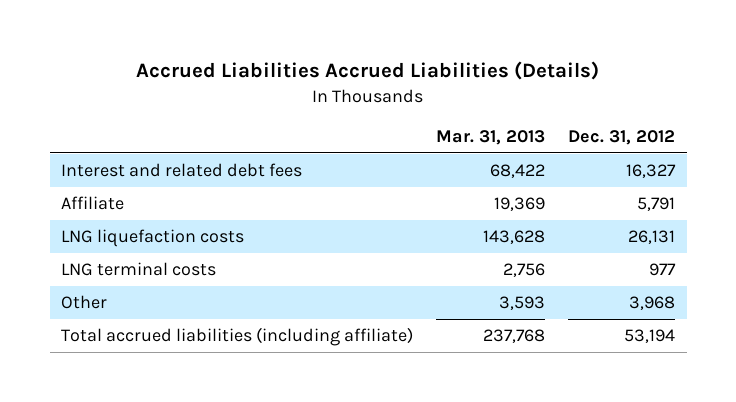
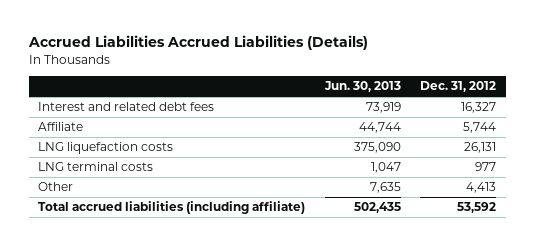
- | Mar. 31, 2013 | Dec. 31, 2012
+ | Jun. 30, 2013 | Dec. 31, 2012
- Affiliate | 19,369 | 5,791
+ Affiliate | 44,744 | 5,744
- Other | 3,593 | 3,968
- Total accrued liabilities (including affiliate) | 237,768 | 53,194
+ Other | 7,635 | 4,413
+ Total accrued liabilities (including affiliate) | 502,435 | 53,592

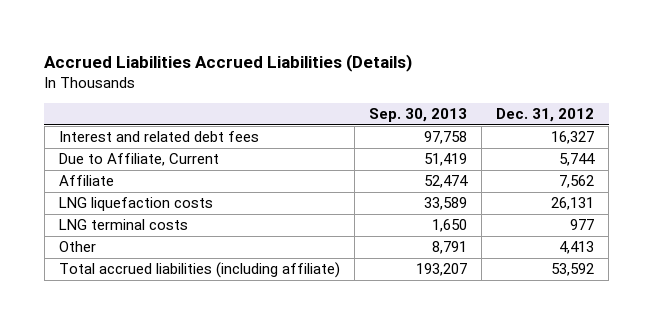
- | Jun. 30, 2013 | Dec. 31, 2012
+ | Sep. 30, 2013 | Dec. 31, 2012
- Affiliate | 44,744 | 5,744
+ Due to Affiliate, Current | 51,419 | 5,744
+ Affiliate | 52,474 | 7,562

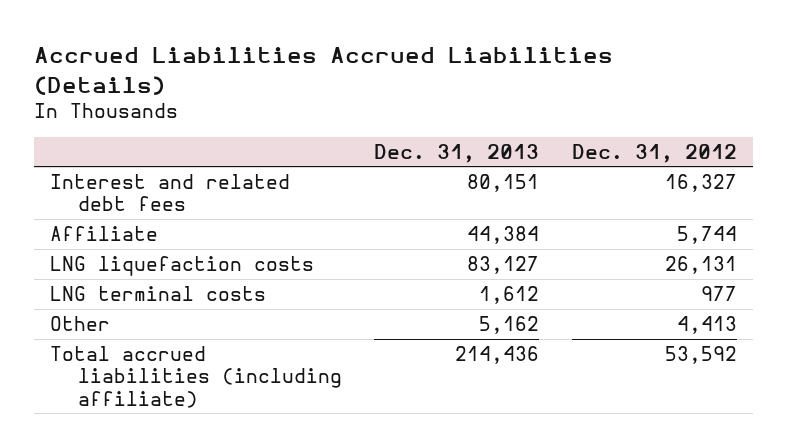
- | Sep. 30, 2013 | Dec. 31, 2012
+ | Dec. 31, 2013 | Dec. 31, 2012
- Due to Affiliate, Current | 51,419 | 5,744
- Affiliate | 52,474 | 7,562
+ Affiliate | 44,384 | 5,744

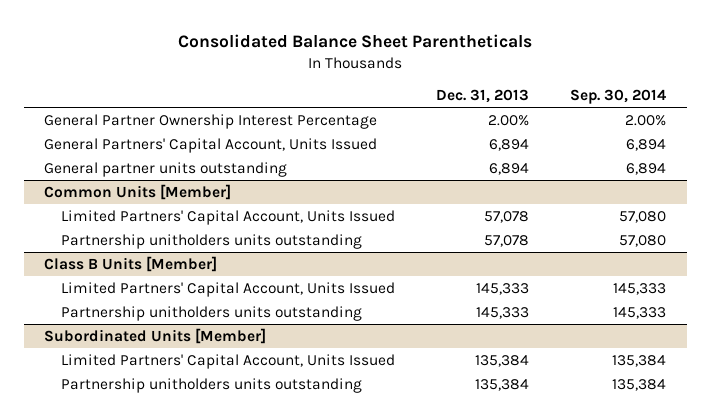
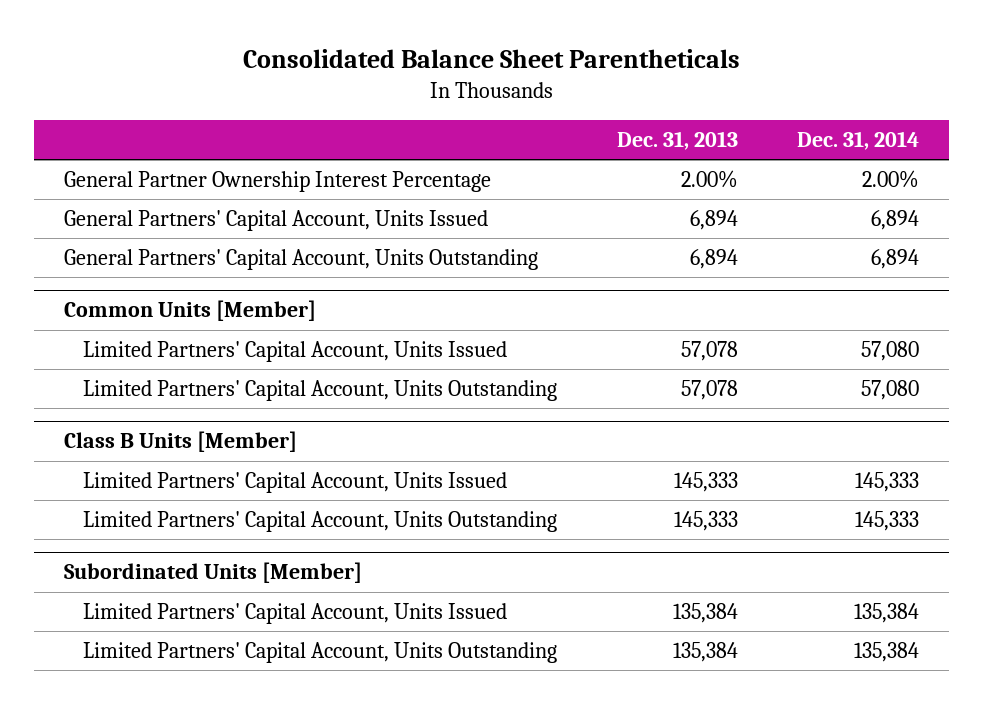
- | Dec. 31, 2013 | Sep. 30, 2014
+ | Dec. 31, 2013 | Dec. 31, 2014
- General partner units outstanding | 6,894 | 6,894
+ General Partners' Capital Account, Units Outstanding | 6,894 | 6,894
@ Common Units [Member]
- Partnership unitholders units outstanding | 57,078 | 57,080
+ Limited Partners' Capital Account, Units Outstanding | 57,078 | 57,080
@ Class B Units [Member]
- Partnership unitholders units outstanding | 145,333 | 145,333
+ Limited Partners' Capital Account, Units Outstanding | 145,333 | 145,333
@ Subordinated Units [Member]
- Partnership unitholders units outstanding | 135,384 | 135,384
+ Limited Partners' Capital Account, Units Outstanding | 135,384 | 135,384

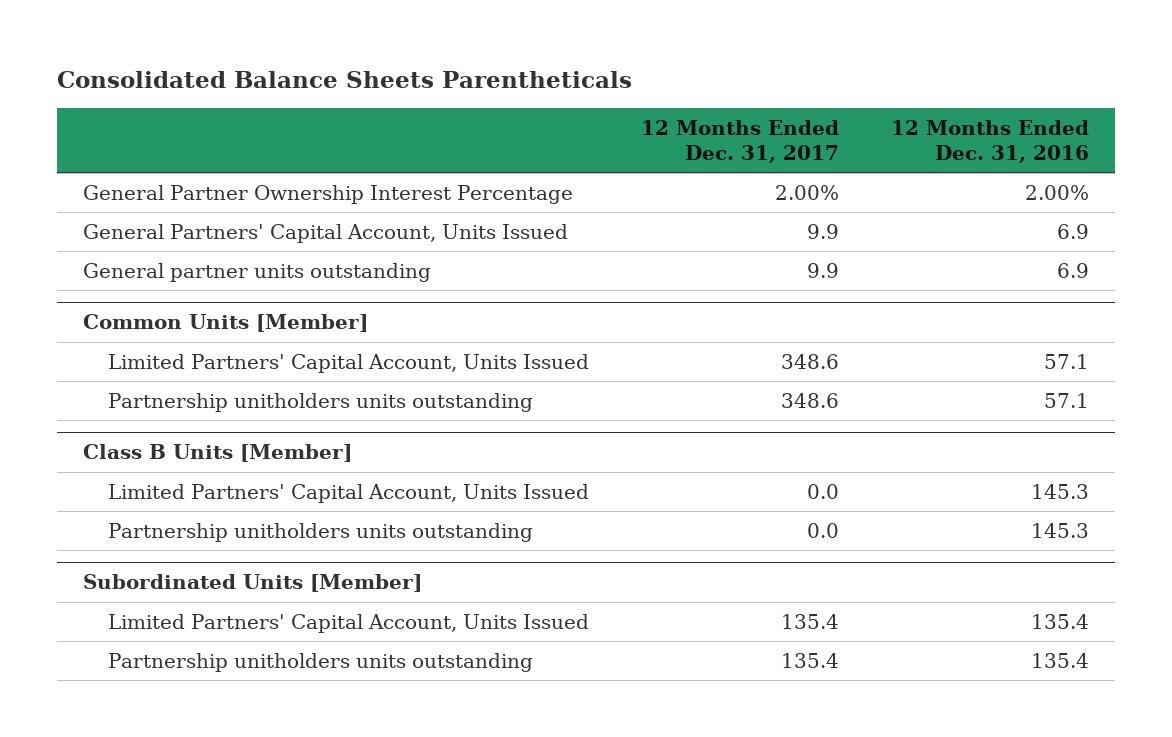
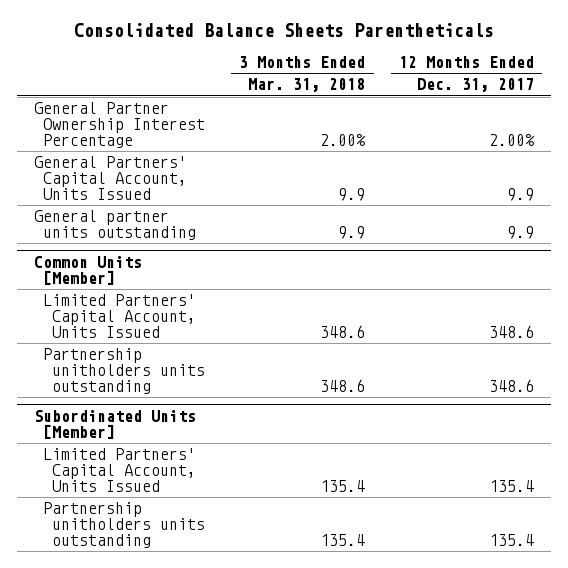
- | 12 Months Ended Dec. 31, 2017 | 12 Months Ended Dec. 31, 2016
+ | 3 Months Ended Mar. 31, 2018 | 12 Months Ended Dec. 31, 2017
- Class B Units [Member]
- Limited Partners' Capital Account, Units Issued | 0.0 | 145.3
- Partnership unitholders units outstanding | 0.0 | 145.3

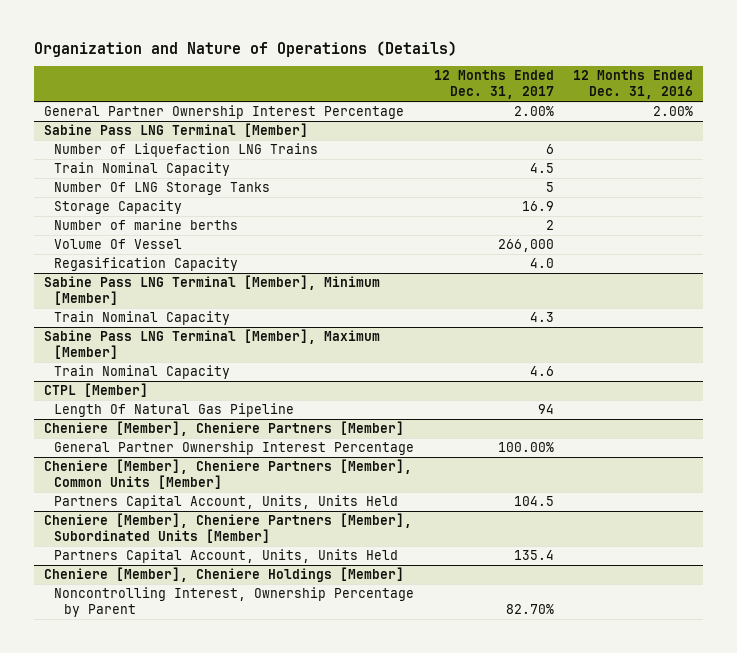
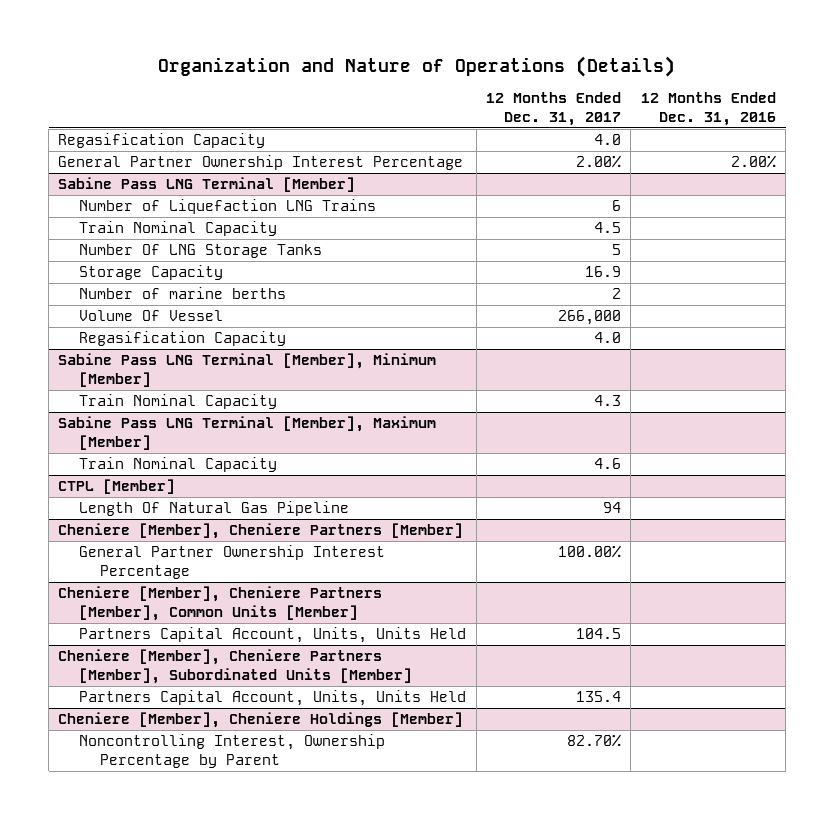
+ Regasification Capacity | 4.0 |

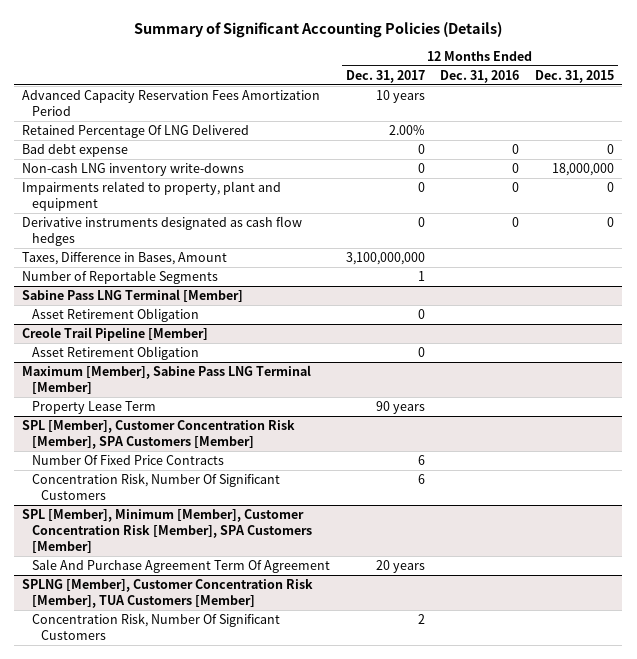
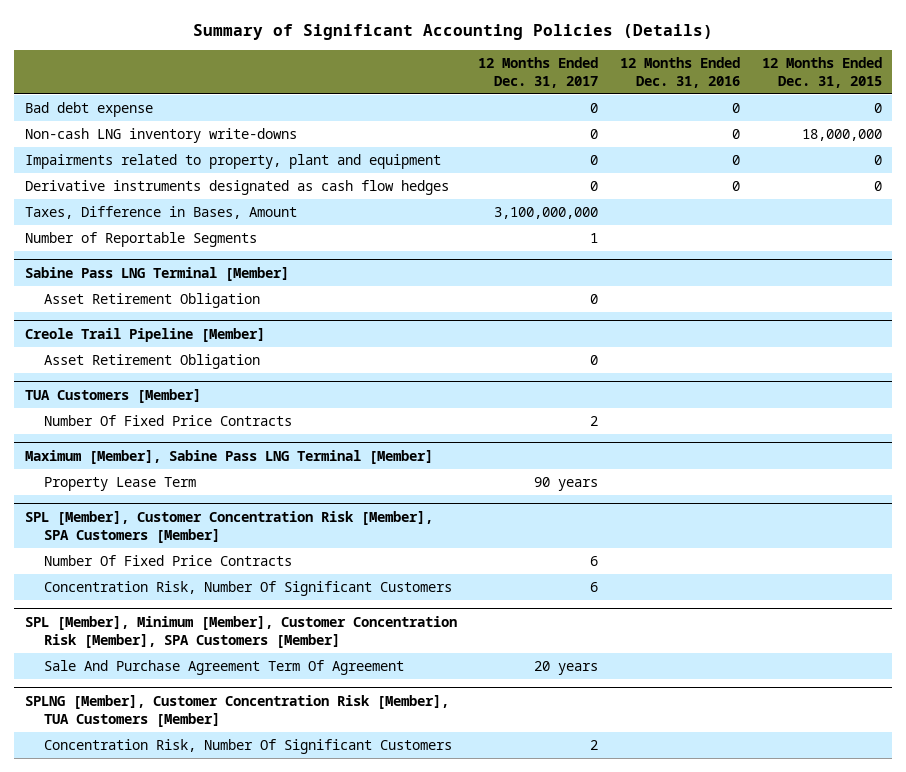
- Advanced Capacity Reservation Fees Amortization Period | 10 years | |
- Retained Percentage Of LNG Delivered | 2.00% | |
+ TUA Customers [Member]
+ Number Of Fixed Price Contracts | 2 | |

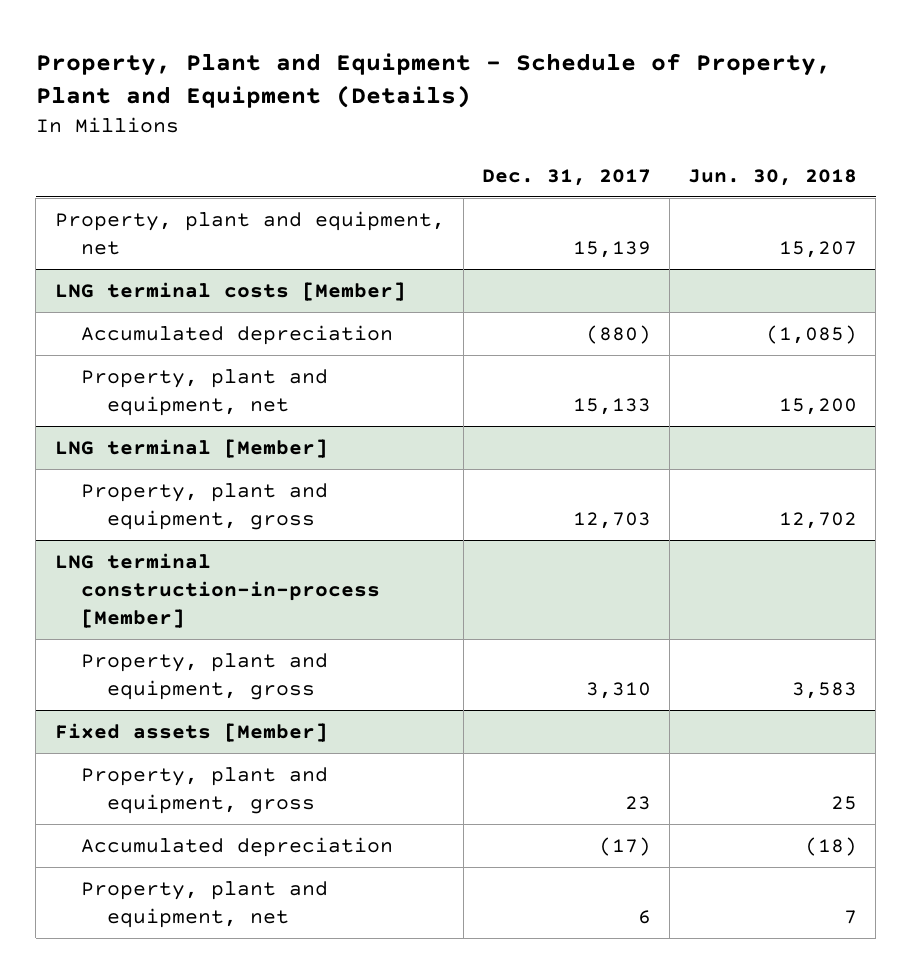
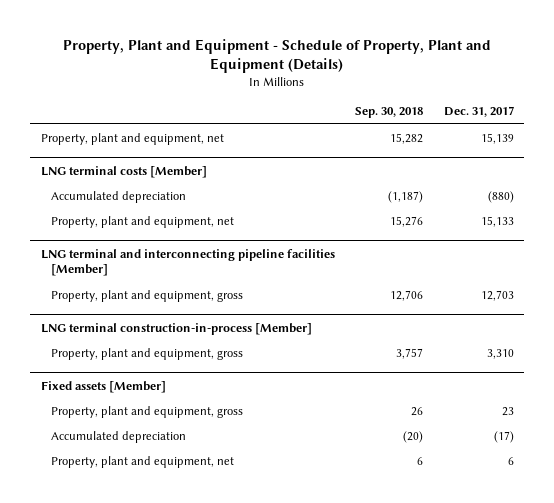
- | Dec. 31, 2017 | Jun. 30, 2018
+ | Sep. 30, 2018 | Dec. 31, 2017
- LNG terminal [Member]
+ LNG terminal and interconnecting pipeline facilities [Member]

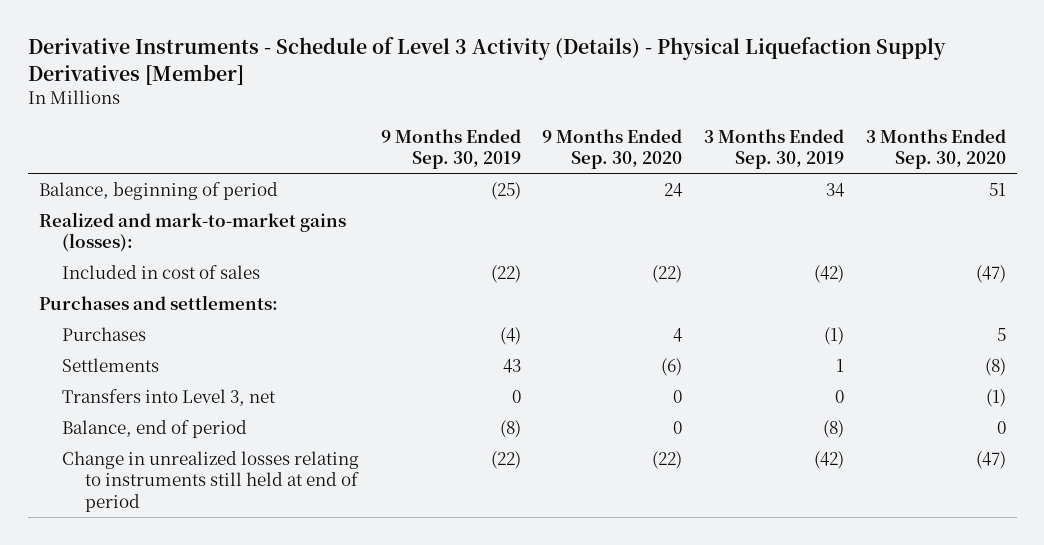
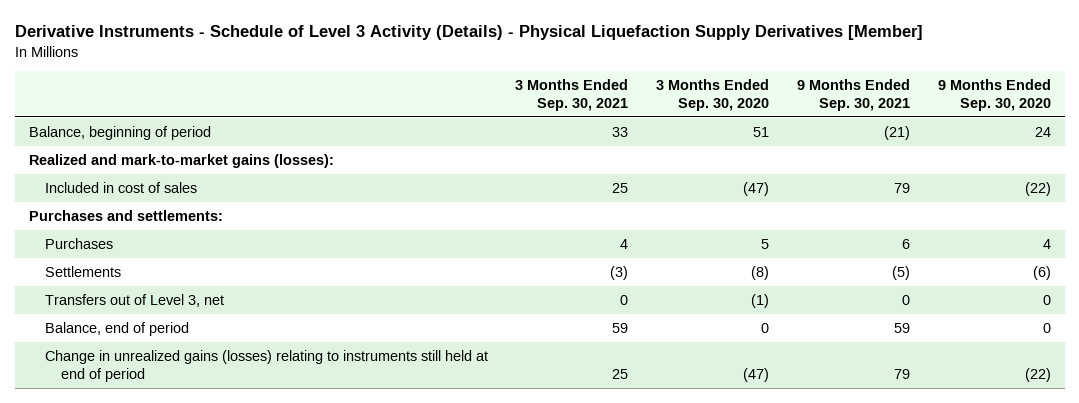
- | 9 Months Ended Sep. 30, 2019 | 9 Months Ended Sep. 30, 2020 | 3 Months Ended Sep. 30, 2019 | 3 Months Ended Sep. 30, 2020
+ | 3 Months Ended Sep. 30, 2021 | 3 Months Ended Sep. 30, 2020 | 9 Months Ended Sep. 30, 2021 | 9 Months Ended Sep. 30, 2020
- Transfers into Level 3, net | 0 | 0 | 0 | (1)
+ Transfers out of Level 3, net | 0 | (1) | 0 | 0
- Change in unrealized losses relating to instruments still held at end of period | (22) | (22) | (42) | (47)
+ Change in unrealized gains (losses) relating to instruments still held at end of period | 25 | (47) | 79 | (22)

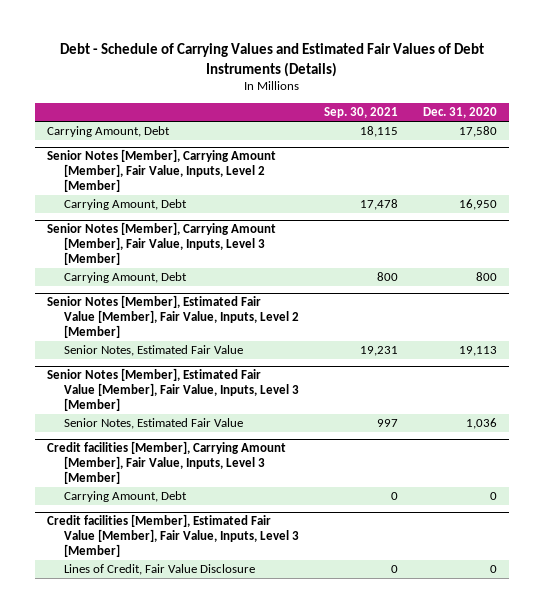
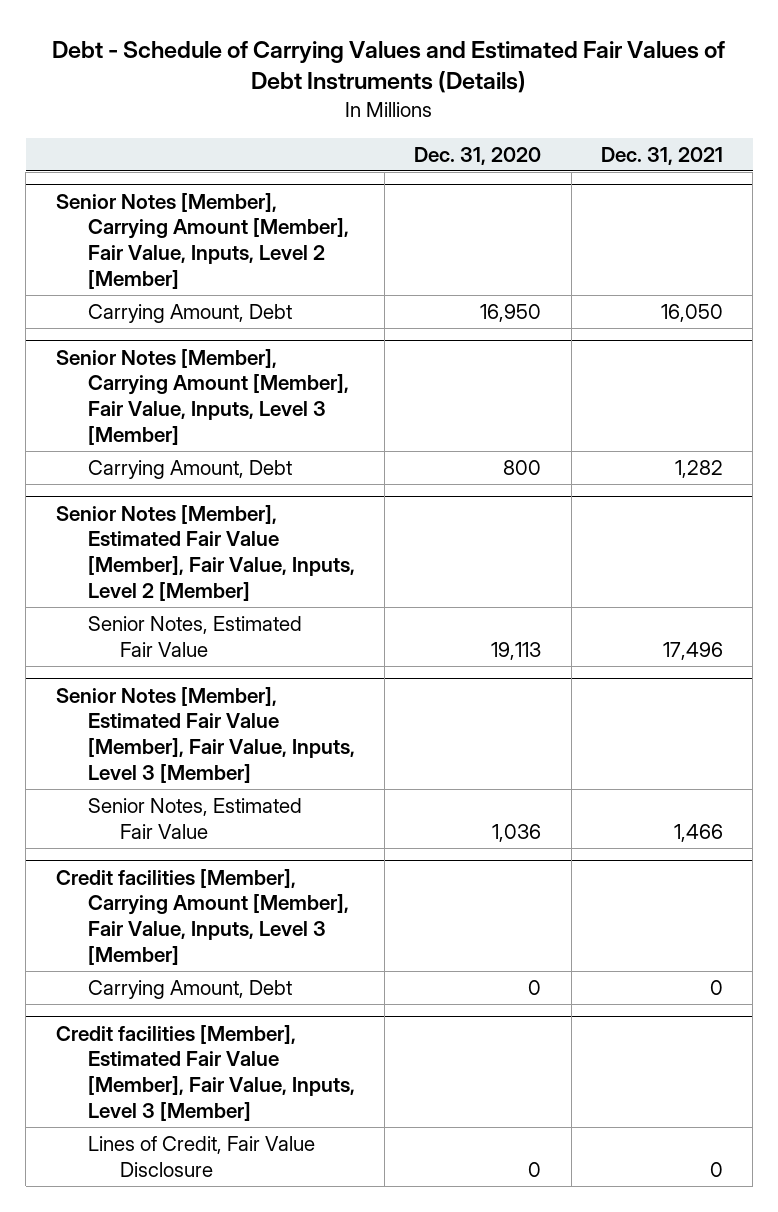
- | Sep. 30, 2021 | Dec. 31, 2020
+ | Dec. 31, 2020 | Dec. 31, 2021
- Carrying Amount, Debt | 18,115 | 17,580

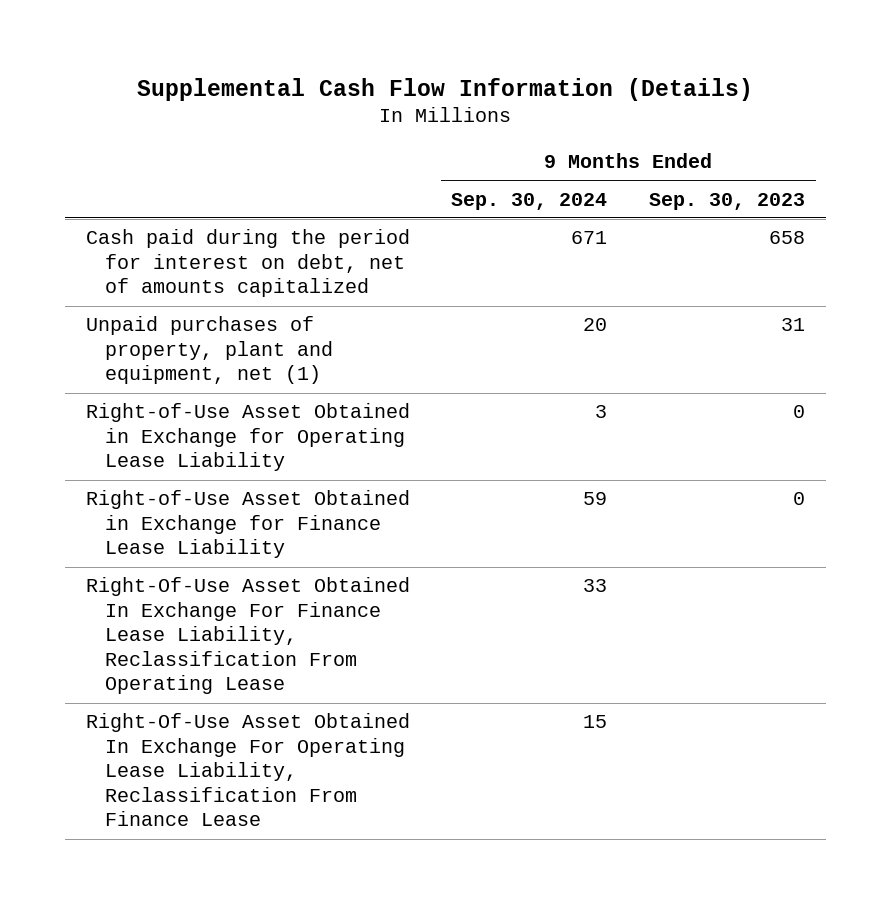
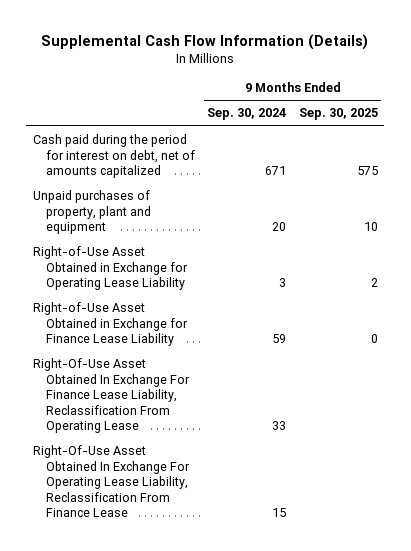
- | 9 Months Ended Sep. 30, 2024 | 9 Months Ended Sep. 30, 2023
+ | 9 Months Ended Sep. 30, 2024 | 9 Months Ended Sep. 30, 2025
- Unpaid purchases of property, plant and equipment, net (1) | 20 | 31
+ Unpaid purchases of property, plant and equipment | 20 | 10

